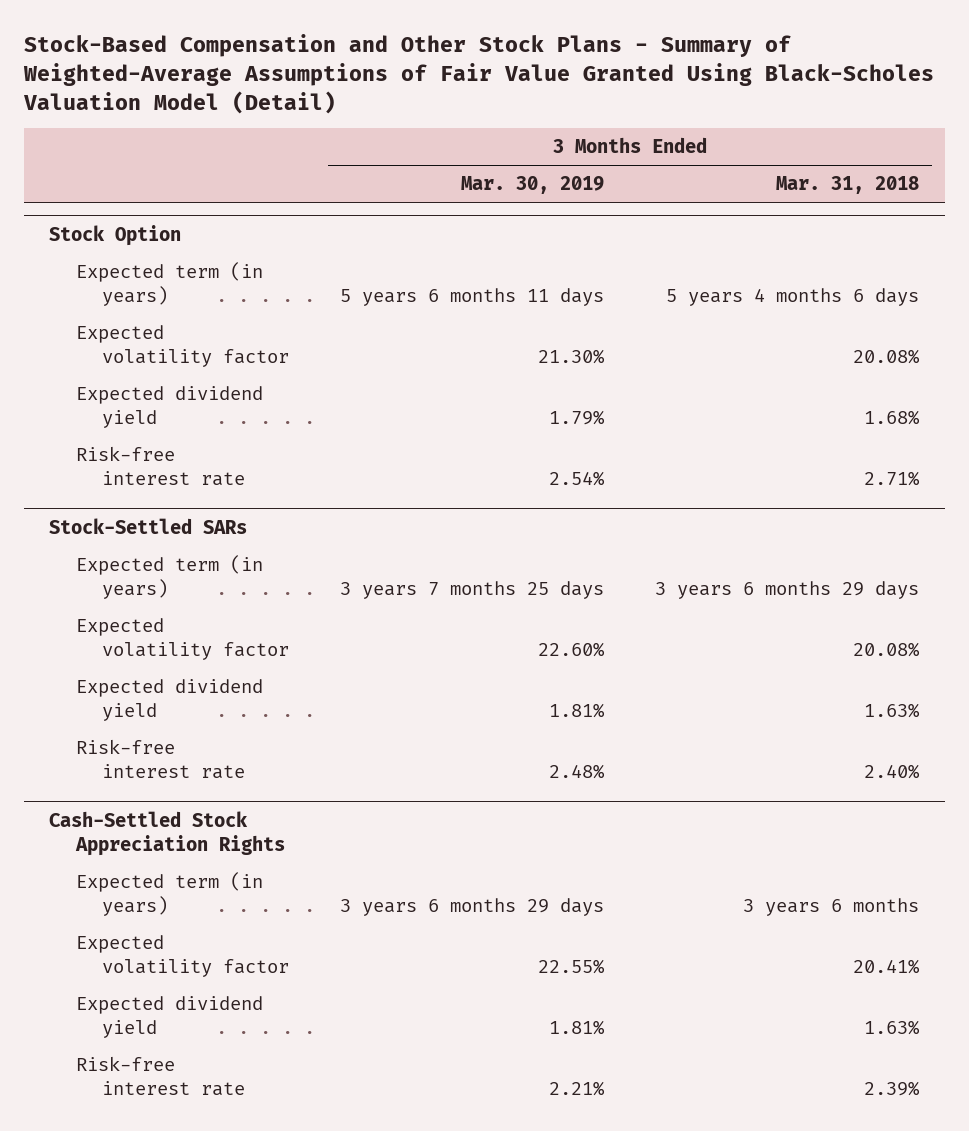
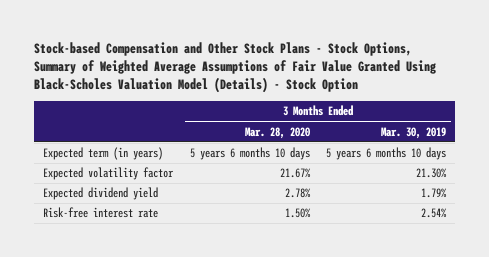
- Stock-Based Compensation and Other Stock Plans - Summary of Weighted-Average Assumptions of Fair Value Granted Using Black-Scholes Valuation Model (Detail)
+ Stock-based Compensation and Other Stock Plans - Stock Options, Summary of Weighted Average Assumptions of Fair Value Granted Using Black-Scholes Valuation Model (Details) - Stock Option
- | 3 Months Ended Mar. 30, 2019 | 3 Months Ended Mar. 31, 2018
+ | 3 Months Ended Mar. 28, 2020 | 3 Months Ended Mar. 30, 2019
- Stock Option
- Expected term (in years) | 5 years 6 months 11 days | 5 years 4 months 6 days
+ Expected term (in years) | 5 years 6 months 10 days | 5 years 6 months 10 days
- Stock-Settled SARs
- Expected term (in years) | 3 years 7 months 25 days | 3 years 6 months 29 days
- Expected volatility factor | 22.60% | 20.08%
- Expected dividend yield | 1.81% | 1.63%
- Risk-free interest rate | 2.48% | 2.40%
- Cash-Settled Stock Appreciation Rights
- Expected term (in years) | 3 years 6 months 29 days | 3 years 6 months
- Expected volatility factor | 22.55% | 20.41%
- Expected dividend yield | 1.81% | 1.63%
- Risk-free interest rate | 2.21% | 2.39%

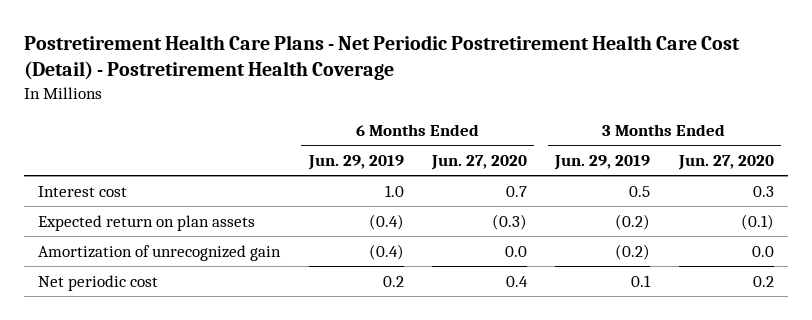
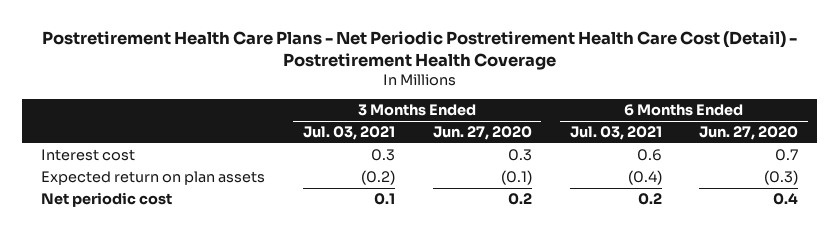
- | 6 Months Ended Jun. 29, 2019 | 6 Months Ended Jun. 27, 2020 | 3 Months Ended Jun. 29, 2019 | 3 Months Ended Jun. 27, 2020
+ | 3 Months Ended Jul. 03, 2021 | 3 Months Ended Jun. 27, 2020 | 6 Months Ended Jul. 03, 2021 | 6 Months Ended Jun. 27, 2020
- Amortization of unrecognized gain | (0.4) | 0.0 | (0.2) | 0.0

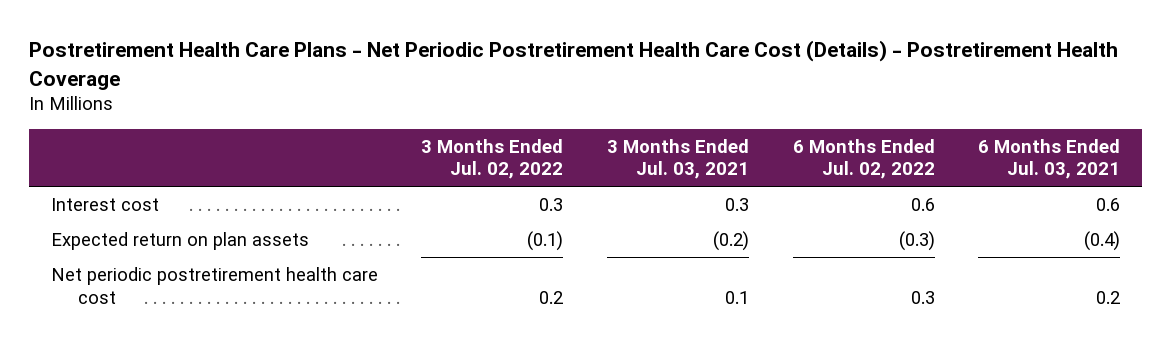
- Postretirement Health Care Plans - Net Periodic Postretirement Health Care Cost (Detail) - Postretirement Health Coverage
+ Postretirement Health Care Plans - Net Periodic Postretirement Health Care Cost (Details) - Postretirement Health Coverage
- | 3 Months Ended Jul. 03, 2021 | 3 Months Ended Jun. 27, 2020 | 6 Months Ended Jul. 03, 2021 | 6 Months Ended Jun. 27, 2020
+ | 3 Months Ended Jul. 02, 2022 | 3 Months Ended Jul. 03, 2021 | 6 Months Ended Jul. 02, 2022 | 6 Months Ended Jul. 03, 2021
- Net periodic cost | 0.1 | 0.2 | 0.2 | 0.4
+ Net periodic postretirement health care cost | 0.2 | 0.1 | 0.3 | 0.2

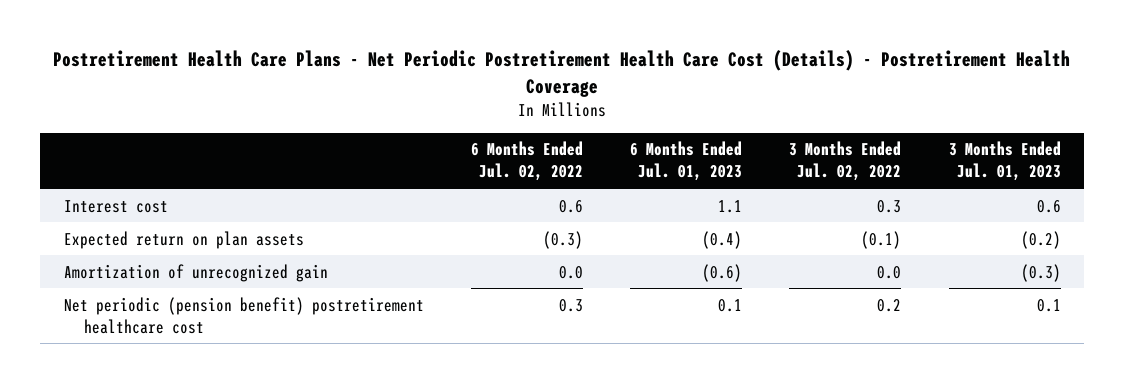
- | 3 Months Ended Jul. 02, 2022 | 3 Months Ended Jul. 03, 2021 | 6 Months Ended Jul. 02, 2022 | 6 Months Ended Jul. 03, 2021
+ | 6 Months Ended Jul. 02, 2022 | 6 Months Ended Jul. 01, 2023 | 3 Months Ended Jul. 02, 2022 | 3 Months Ended Jul. 01, 2023
- Net periodic postretirement health care cost | 0.2 | 0.1 | 0.3 | 0.2
+ Amortization of unrecognized gain | 0.0 | (0.6) | 0.0 | (0.3)
+ Net periodic (pension benefit) postretirement healthcare cost | 0.3 | 0.1 | 0.2 | 0.1

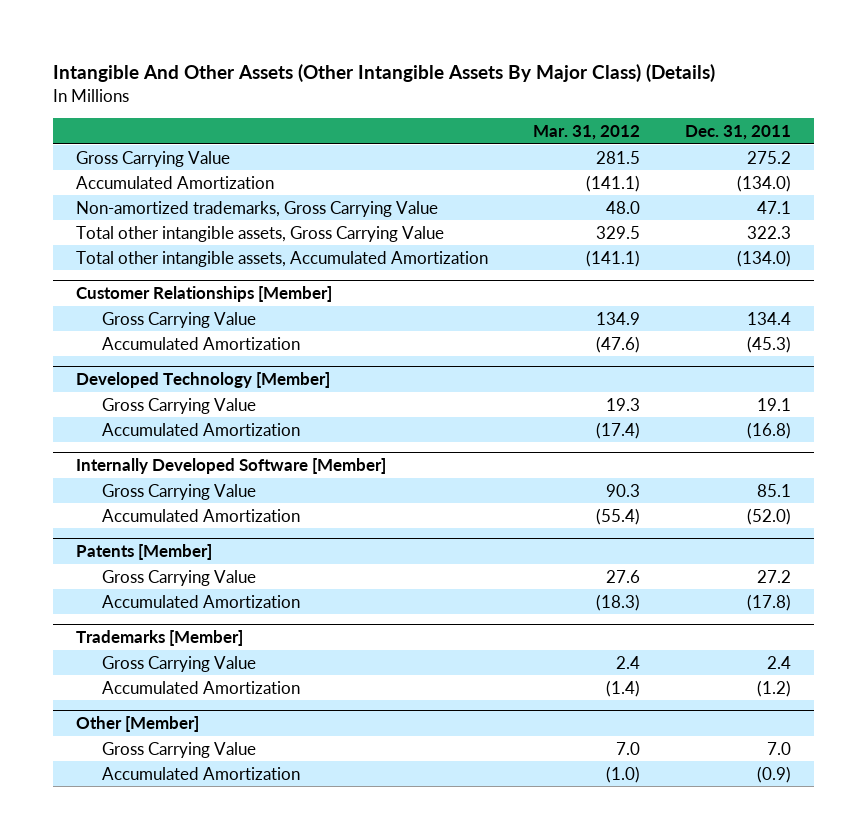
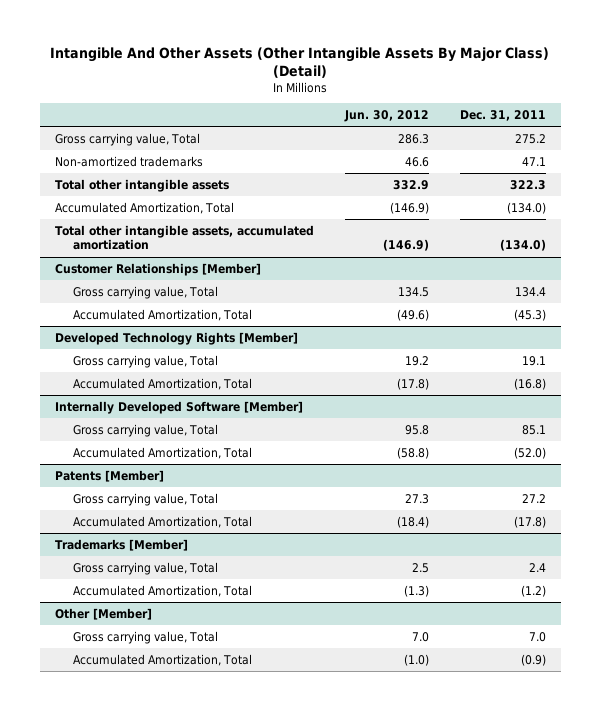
- Intangible And Other Assets (Other Intangible Assets By Major Class) (Details)
+ Intangible And Other Assets (Other Intangible Assets By Major Class) (Detail)
- | Mar. 31, 2012 | Dec. 31, 2011
+ | Jun. 30, 2012 | Dec. 31, 2011
- Gross Carrying Value | 281.5 | 275.2
- Accumulated Amortization | (141.1) | (134.0)
- Non-amortized trademarks, Gross Carrying Value | 48.0 | 47.1
- Total other intangible assets, Gross Carrying Value | 329.5 | 322.3
- Total other intangible assets, Accumulated Amortization | (141.1) | (134.0)
+ Gross carrying value, Total | 286.3 | 275.2
+ Non-amortized trademarks | 46.6 | 47.1
+ Total other intangible assets | 332.9 | 322.3
+ Accumulated Amortization, Total | (146.9) | (134.0)
+ Total other intangible assets, accumulated amortization | (146.9) | (134.0)
@ Customer Relationships [Member]
- Gross Carrying Value | 134.9 | 134.4
- Accumulated Amortization | (47.6) | (45.3)
- Developed Technology [Member]
- Gross Carrying Value | 19.3 | 19.1
- Accumulated Amortization | (17.4) | (16.8)
@ Customer Relationships [Member]
+ Gross carrying value, Total | 134.5 | 134.4
+ Accumulated Amortization, Total | (49.6) | (45.3)
+ Developed Technology Rights [Member]
+ Gross carrying value, Total | 19.2 | 19.1
+ Accumulated Amortization, Total | (17.8) | (16.8)
@ Internally Developed Software [Member]
- Gross Carrying Value | 90.3 | 85.1
- Accumulated Amortization | (55.4) | (52.0)
+ Gross carrying value, Total | 95.8 | 85.1
+ Accumulated Amortization, Total | (58.8) | (52.0)
@ Patents [Member]
- Gross Carrying Value | 27.6 | 27.2
- Accumulated Amortization | (18.3) | (17.8)
+ Gross carrying value, Total | 27.3 | 27.2
+ Accumulated Amortization, Total | (18.4) | (17.8)
@ Trademarks [Member]
- Gross Carrying Value | 2.4 | 2.4
- Accumulated Amortization | (1.4) | (1.2)
+ Gross carrying value, Total | 2.5 | 2.4
+ Accumulated Amortization, Total | (1.3) | (1.2)
@ Other [Member]
- Gross Carrying Value | 7.0 | 7.0
- Accumulated Amortization | (1.0) | (0.9)
+ Gross carrying value, Total | 7.0 | 7.0
+ Accumulated Amortization, Total | (1.0) | (0.9)

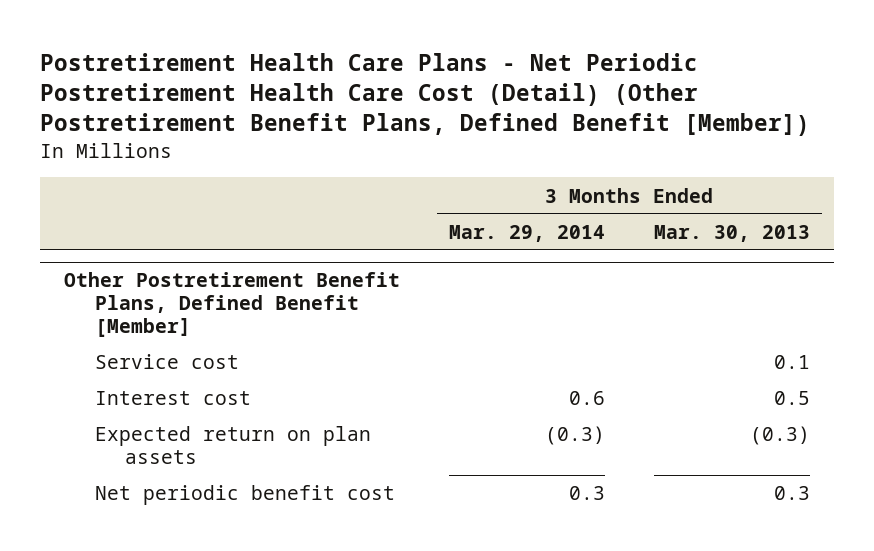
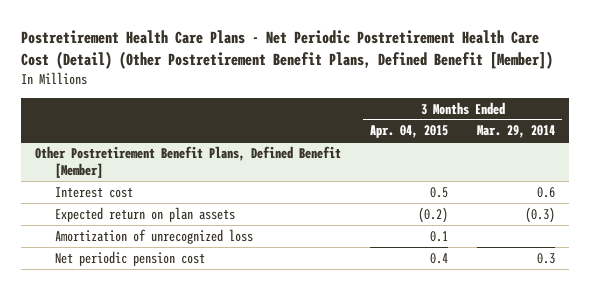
- | 3 Months Ended Mar. 29, 2014 | 3 Months Ended Mar. 30, 2013
+ | 3 Months Ended Apr. 04, 2015 | 3 Months Ended Mar. 29, 2014
@ Other Postretirement Benefit Plans, Defined Benefit [Member]
- Service cost | | 0.1
- Net periodic benefit cost | 0.3 | 0.3
+ Amortization of unrecognized loss | 0.1 |
+ Net periodic pension cost | 0.4 | 0.3

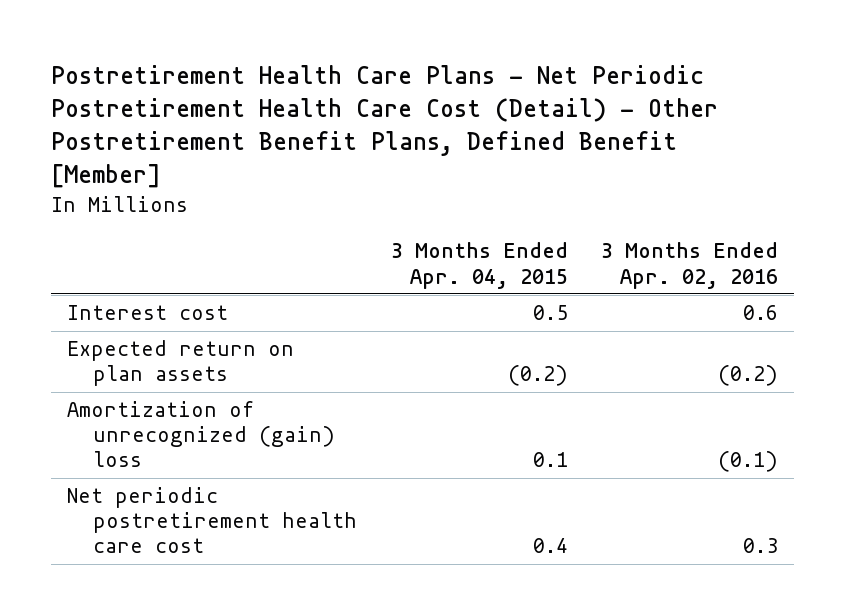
- Postretirement Health Care Plans - Net Periodic Postretirement Health Care Cost (Detail) (Other Postretirement Benefit Plans, Defined Benefit [Member])
+ Postretirement Health Care Plans - Net Periodic Postretirement Health Care Cost (Detail) - Other Postretirement Benefit Plans, Defined Benefit [Member]
- | 3 Months Ended Apr. 04, 2015 | 3 Months Ended Mar. 29, 2014
+ | 3 Months Ended Apr. 04, 2015 | 3 Months Ended Apr. 02, 2016
- Other Postretirement Benefit Plans, Defined Benefit [Member]
- Amortization of unrecognized loss | 0.1 |
- Net periodic pension cost | 0.4 | 0.3
+ Amortization of unrecognized (gain) loss | 0.1 | (0.1)
+ Net periodic postretirement health care cost | 0.4 | 0.3

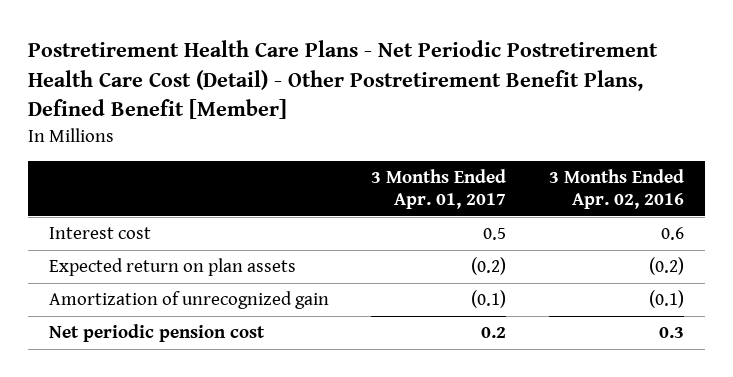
- | 3 Months Ended Apr. 04, 2015 | 3 Months Ended Apr. 02, 2016
+ | 3 Months Ended Apr. 01, 2017 | 3 Months Ended Apr. 02, 2016
- Amortization of unrecognized (gain) loss | 0.1 | (0.1)
- Net periodic postretirement health care cost | 0.4 | 0.3
+ Amortization of unrecognized gain | (0.1) | (0.1)
+ Net periodic pension cost | 0.2 | 0.3

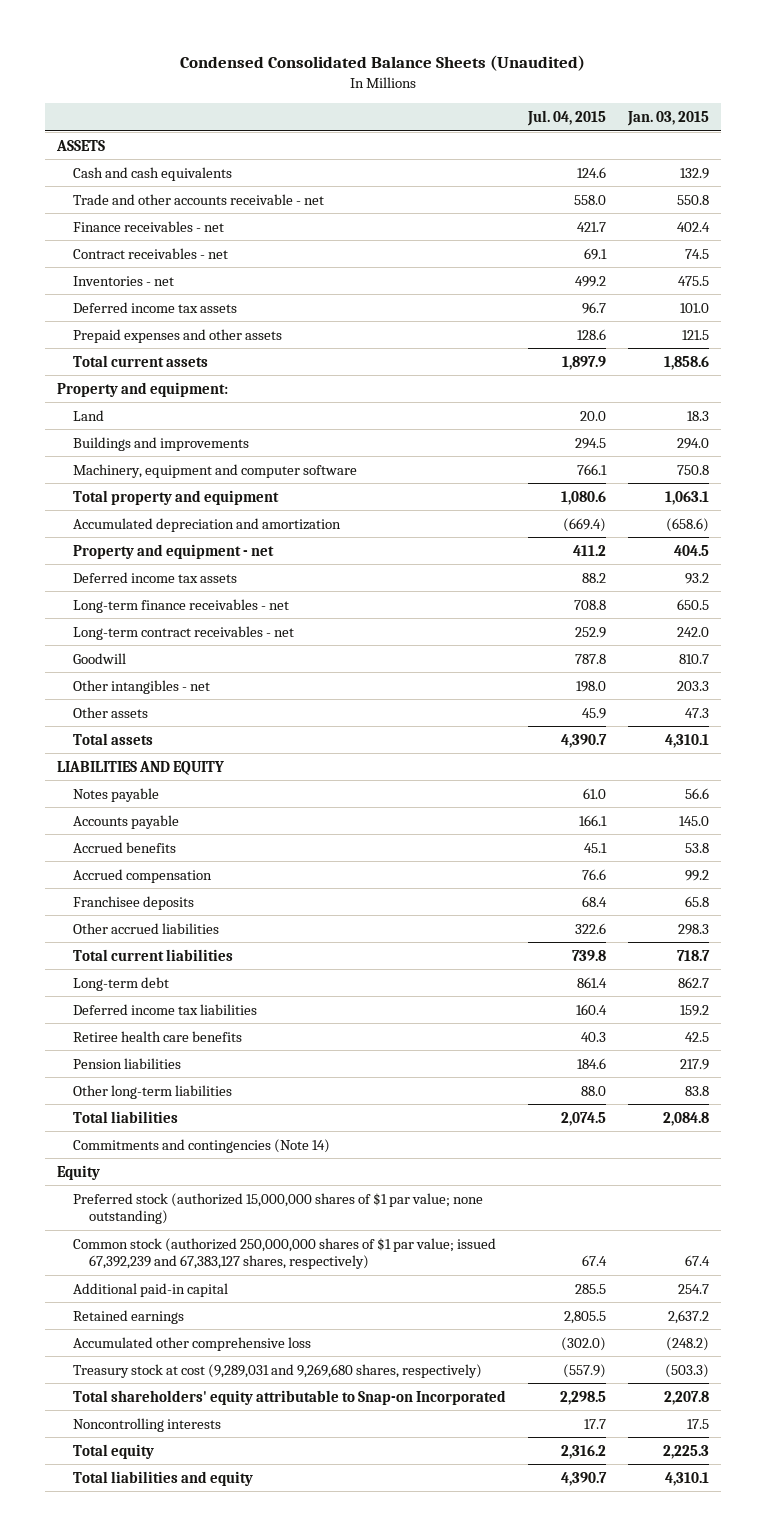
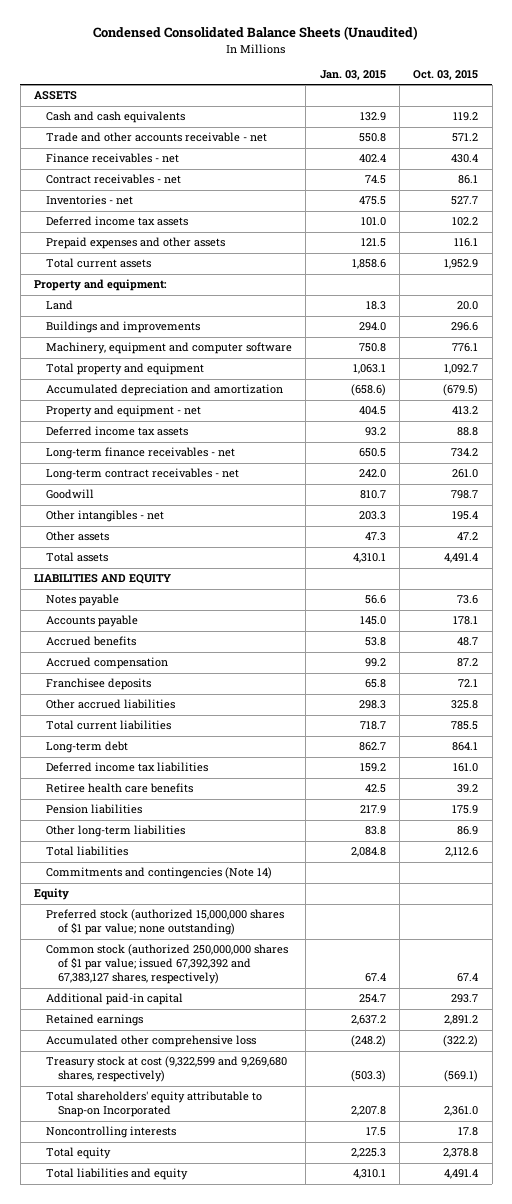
- | Jul. 04, 2015 | Jan. 03, 2015
+ | Jan. 03, 2015 | Oct. 03, 2015
- Common stock (authorized 250,000,000 shares of $1 par value; issued 67,392,239 and 67,383,127 shares, respectively) | 67.4 | 67.4
+ Common stock (authorized 250,000,000 shares of $1 par value; issued 67,392,392 and 67,383,127 shares, respectively) | 67.4 | 67.4
- Treasury stock at cost (9,289,031 and 9,269,680 shares, respectively) | (557.9) | (503.3)
+ Treasury stock at cost (9,322,599 and 9,269,680 shares, respectively) | (503.3) | (569.1)

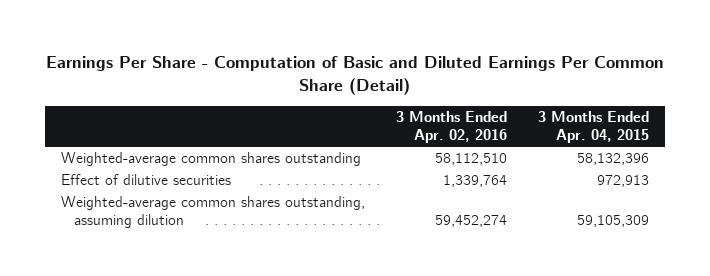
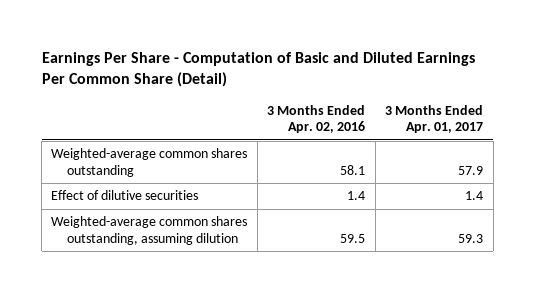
- | 3 Months Ended Apr. 02, 2016 | 3 Months Ended Apr. 04, 2015
+ | 3 Months Ended Apr. 02, 2016 | 3 Months Ended Apr. 01, 2017
- Weighted-average common shares outstanding | 58,112,510 | 58,132,396
- Effect of dilutive securities | 1,339,764 | 972,913
- Weighted-average common shares outstanding, assuming dilution | 59,452,274 | 59,105,309
+ Weighted-average common shares outstanding | 58.1 | 57.9
+ Effect of dilutive securities | 1.4 | 1.4
+ Weighted-average common shares outstanding, assuming dilution | 59.5 | 59.3

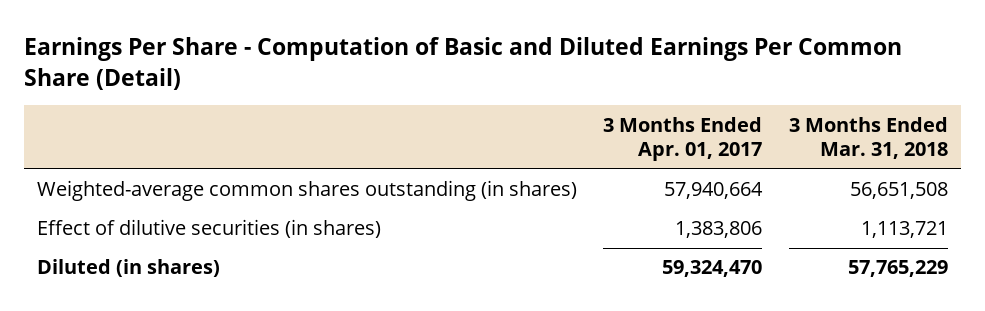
- | 3 Months Ended Apr. 02, 2016 | 3 Months Ended Apr. 01, 2017
+ | 3 Months Ended Apr. 01, 2017 | 3 Months Ended Mar. 31, 2018
- Weighted-average common shares outstanding | 58.1 | 57.9
- Effect of dilutive securities | 1.4 | 1.4
- Weighted-average common shares outstanding, assuming dilution | 59.5 | 59.3
+ Weighted-average common shares outstanding (in shares) | 57,940,664 | 56,651,508
+ Effect of dilutive securities (in shares) | 1,383,806 | 1,113,721
+ Diluted (in shares) | 59,324,470 | 57,765,229

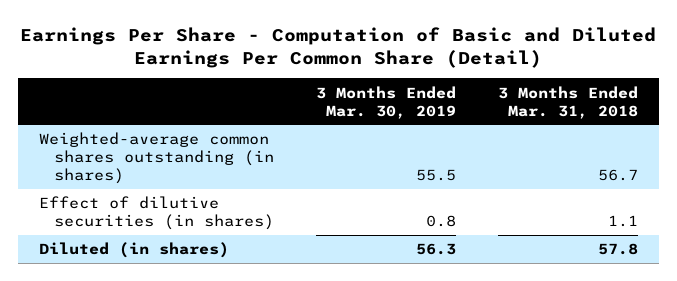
- | 3 Months Ended Apr. 01, 2017 | 3 Months Ended Mar. 31, 2018
+ | 3 Months Ended Mar. 30, 2019 | 3 Months Ended Mar. 31, 2018
- Weighted-average common shares outstanding (in shares) | 57,940,664 | 56,651,508
- Effect of dilutive securities (in shares) | 1,383,806 | 1,113,721
- Diluted (in shares) | 59,324,470 | 57,765,229
+ Weighted-average common shares outstanding (in shares) | 55.5 | 56.7
+ Effect of dilutive securities (in shares) | 0.8 | 1.1
+ Diluted (in shares) | 56.3 | 57.8

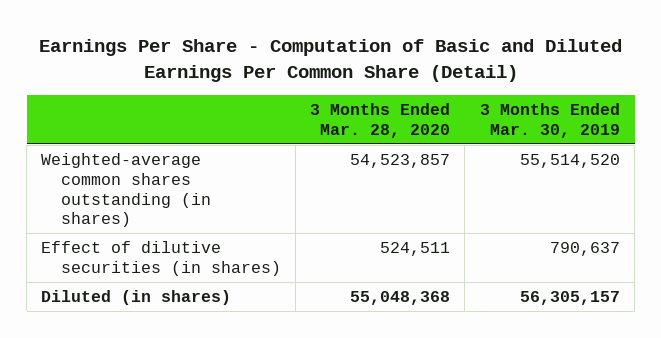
- | 3 Months Ended Mar. 30, 2019 | 3 Months Ended Mar. 31, 2018
+ | 3 Months Ended Mar. 28, 2020 | 3 Months Ended Mar. 30, 2019
- Weighted-average common shares outstanding (in shares) | 55.5 | 56.7
- Effect of dilutive securities (in shares) | 0.8 | 1.1
- Diluted (in shares) | 56.3 | 57.8
+ Weighted-average common shares outstanding (in shares) | 54,523,857 | 55,514,520
+ Effect of dilutive securities (in shares) | 524,511 | 790,637
+ Diluted (in shares) | 55,048,368 | 56,305,157

